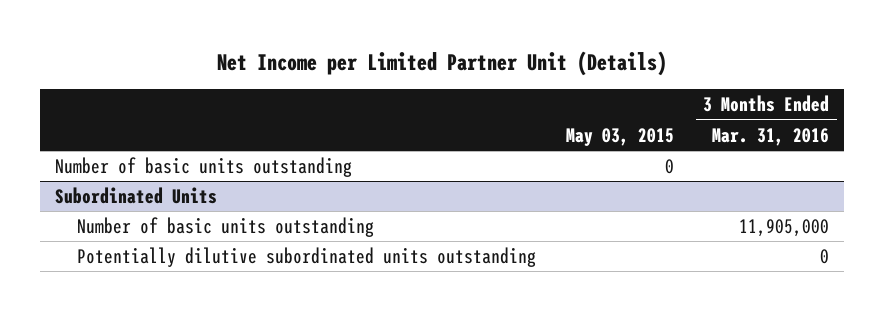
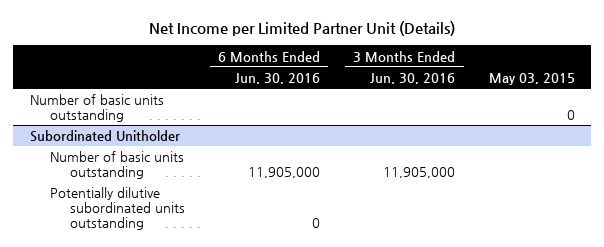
- | May 03, 2015 | 3 Months Ended Mar. 31, 2016
+ | 6 Months Ended Jun. 30, 2016 | 3 Months Ended Jun. 30, 2016 | May 03, 2015
- Subordinated Units
+ Subordinated Unitholder

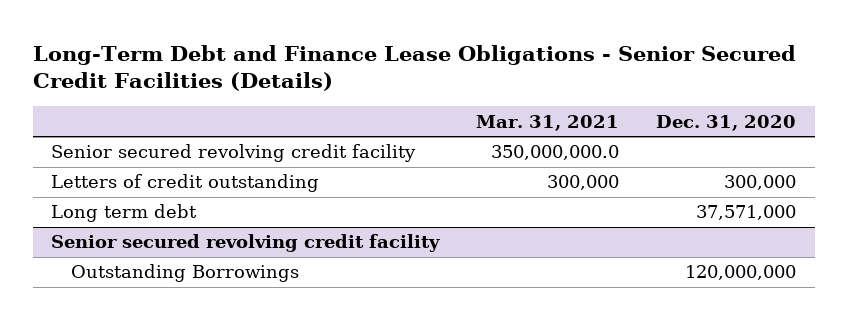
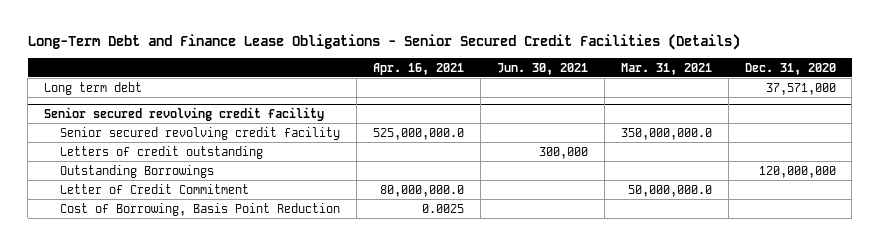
- | Mar. 31, 2021 | Dec. 31, 2020
+ | Apr. 16, 2021 | Jun. 30, 2021 | Mar. 31, 2021 | Dec. 31, 2020
- Senior secured revolving credit facility | 350,000,000.0 |
- Letters of credit outstanding | 300,000 | 300,000
@ Senior secured revolving credit facility
+ Senior secured revolving credit facility | 525,000,000.0 | | 350,000,000.0 |
+ Letters of credit outstanding | | 300,000 | |
+ Letter of Credit Commitment | 80,000,000.0 | | 50,000,000.0 |
+ Cost of Borrowing, Basis Point Reduction | 0.0025 | | |

